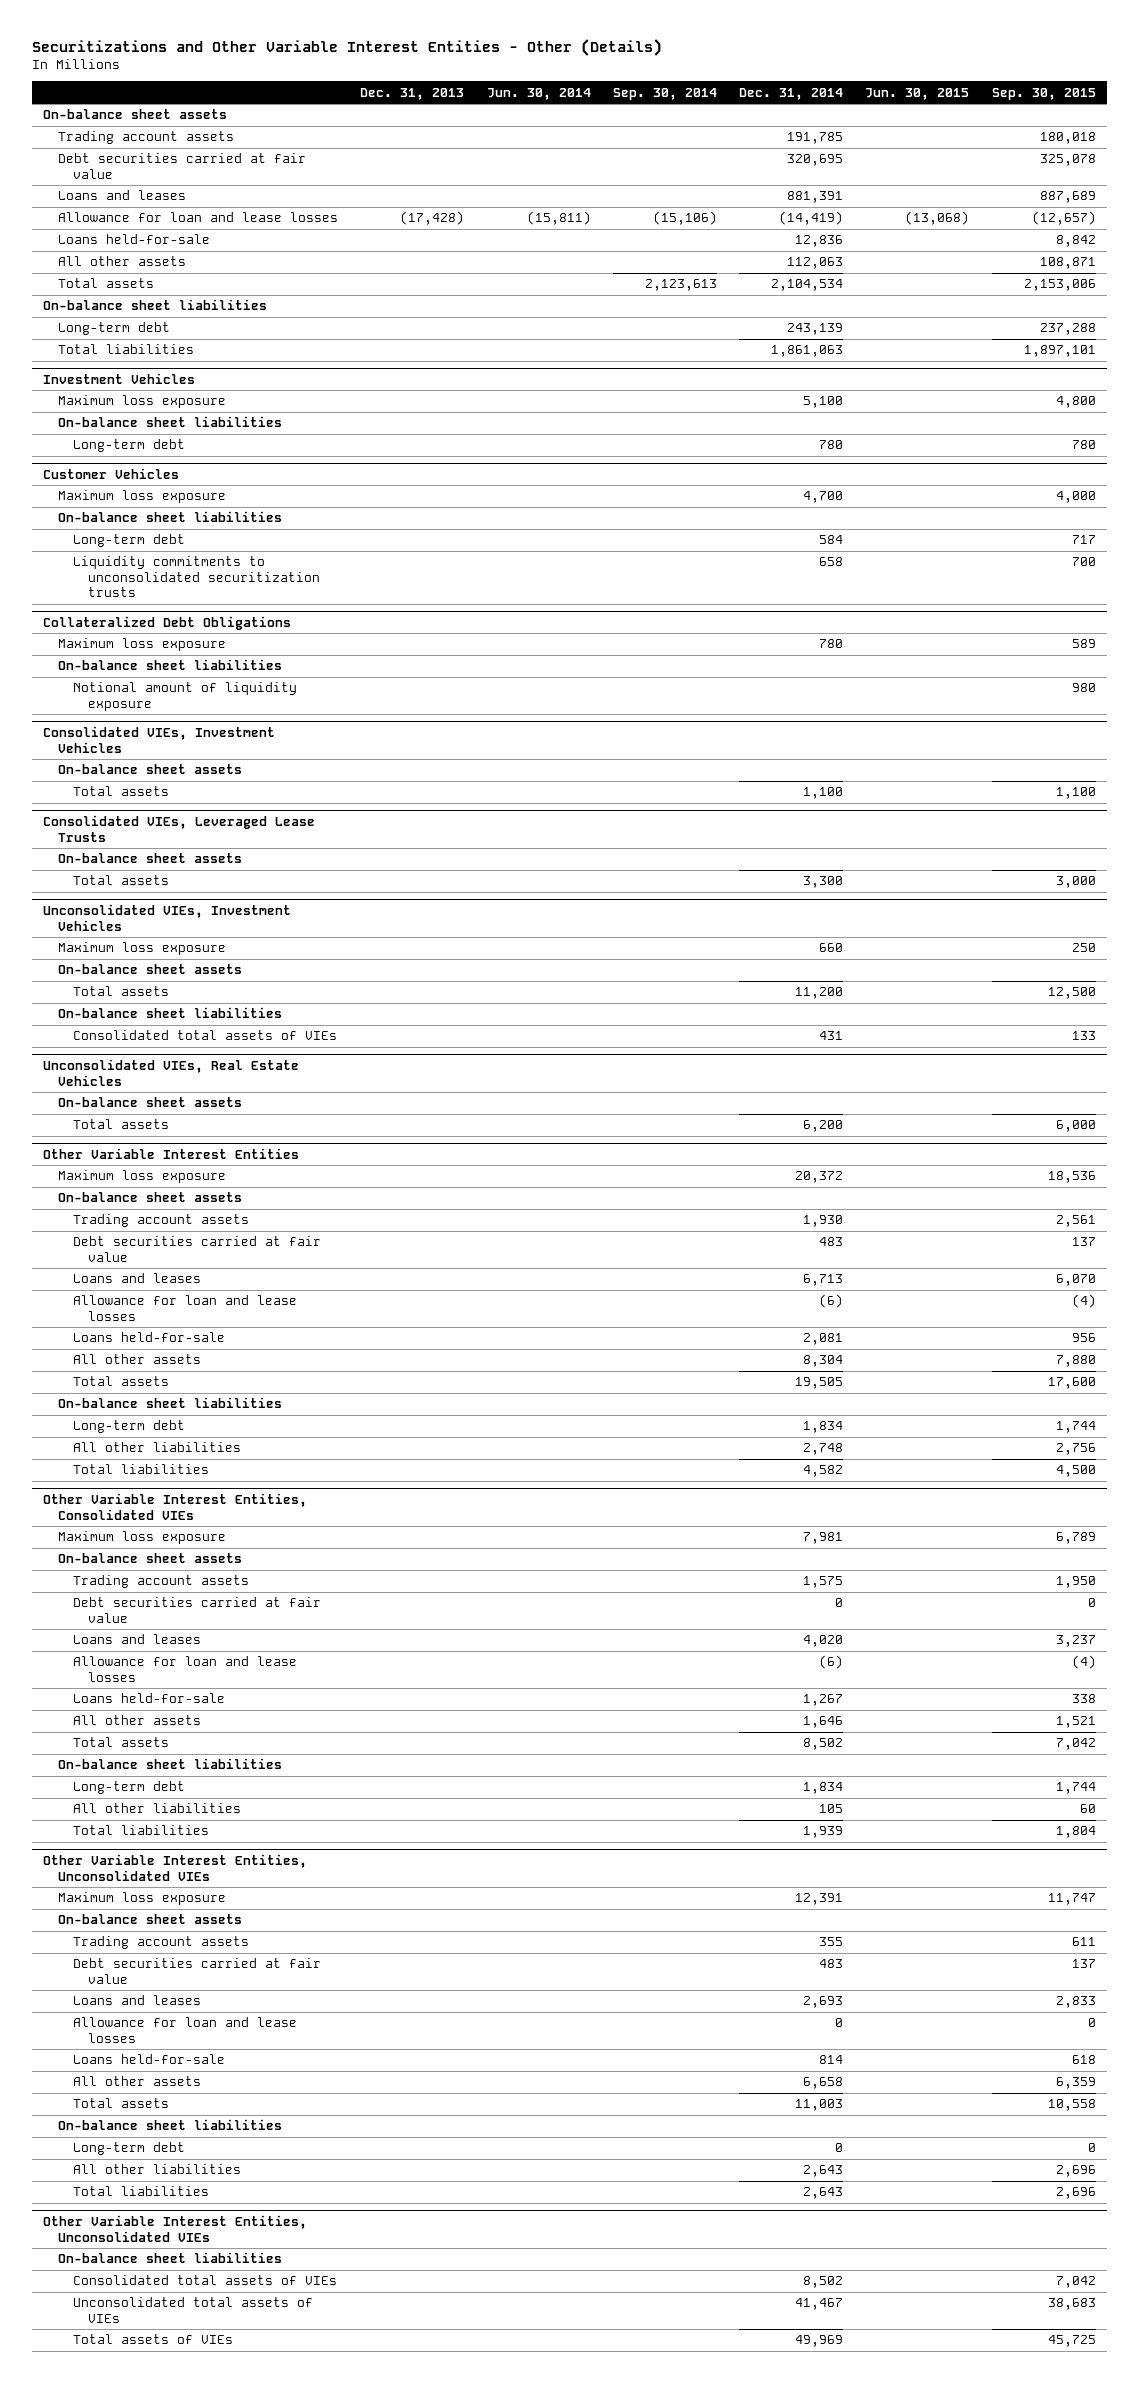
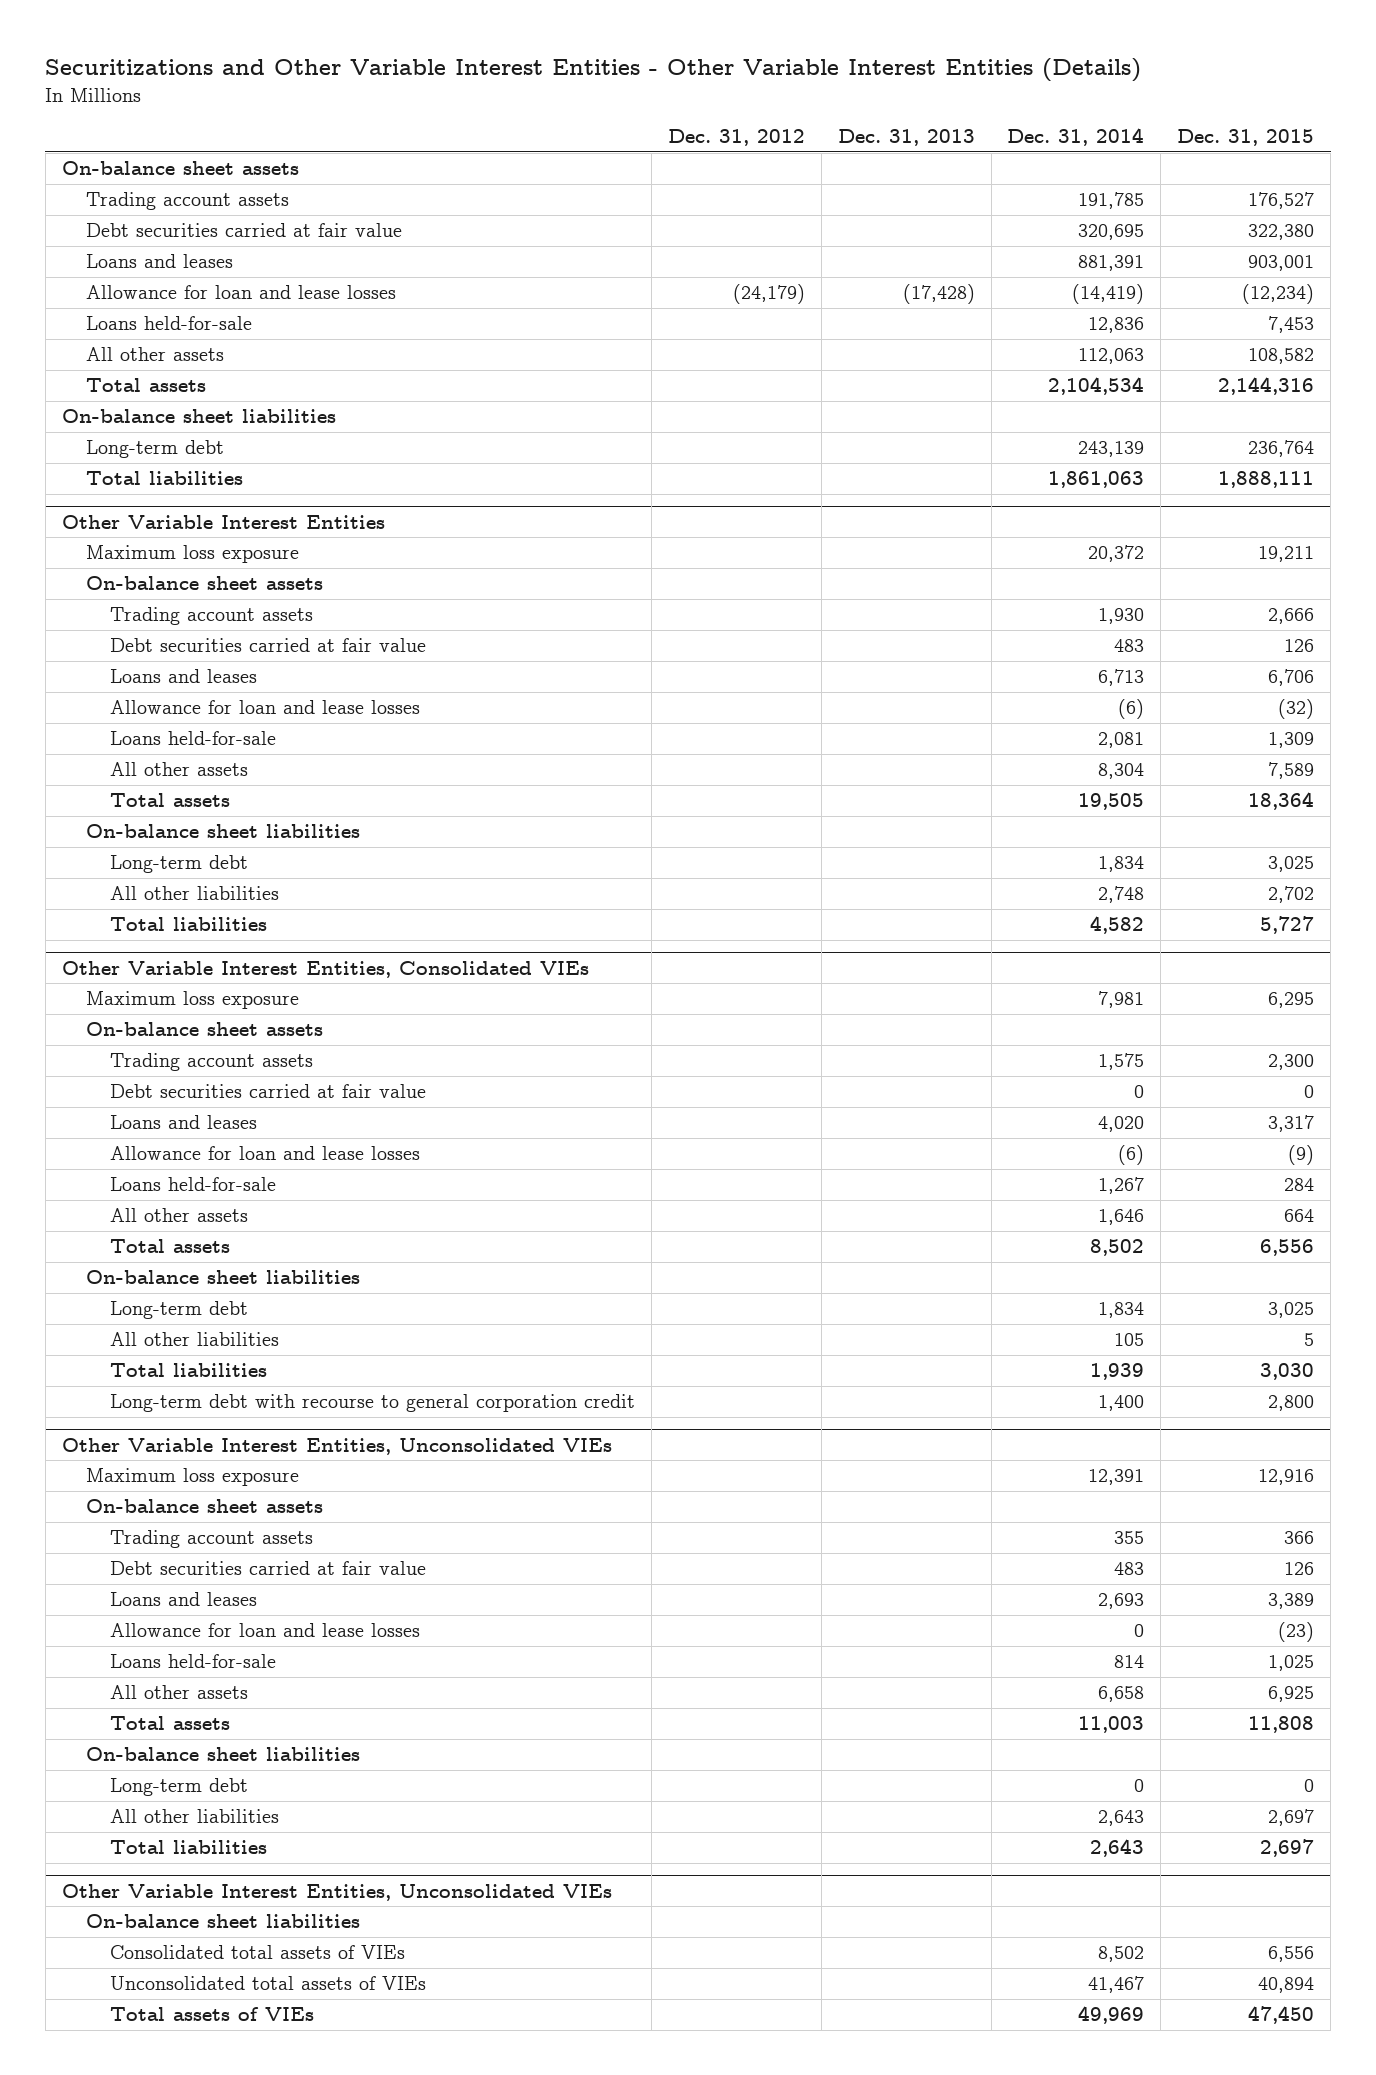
- Securitizations and Other Variable Interest Entities - Other (Details)
+ Securitizations and Other Variable Interest Entities - Other Variable Interest Entities (Details)
- | Dec. 31, 2013 | Jun. 30, 2014 | Sep. 30, 2014 | Dec. 31, 2014 | Jun. 30, 2015 | Sep. 30, 2015
+ | Dec. 31, 2012 | Dec. 31, 2013 | Dec. 31, 2014 | Dec. 31, 2015
- Investment Vehicles
- Maximum loss exposure | | | | 5,100 | | 4,800
- On-balance sheet liabilities
- Long-term debt | | | | 780 | | 780
- Customer Vehicles
- Maximum loss exposure | | | | 4,700 | | 4,000
- On-balance sheet liabilities
- Long-term debt | | | | 584 | | 717
- Liquidity commitments to unconsolidated securitization trusts | | | | 658 | | 700
- Collateralized Debt Obligations
- Maximum loss exposure | | | | 780 | | 589
- On-balance sheet liabilities
- Notional amount of liquidity exposure | | | | | | 980
- Consolidated VIEs, Investment Vehicles
- On-balance sheet assets
- Total assets | | | | 1,100 | | 1,100
- Consolidated VIEs, Leveraged Lease Trusts
- On-balance sheet assets
- Total assets | | | | 3,300 | | 3,000
- Unconsolidated VIEs, Investment Vehicles
- Maximum loss exposure | | | | 660 | | 250
- On-balance sheet assets
- Total assets | | | | 11,200 | | 12,500
- On-balance sheet liabilities
- Consolidated total assets of VIEs | | | | 431 | | 133
- Unconsolidated VIEs, Real Estate Vehicles
- On-balance sheet assets
- Total assets | | | | 6,200 | | 6,000
@ Other Variable Interest Entities, Consolidated VIEs
+ Long-term debt with recourse to general corporation credit | | | 1,400 | 2,800

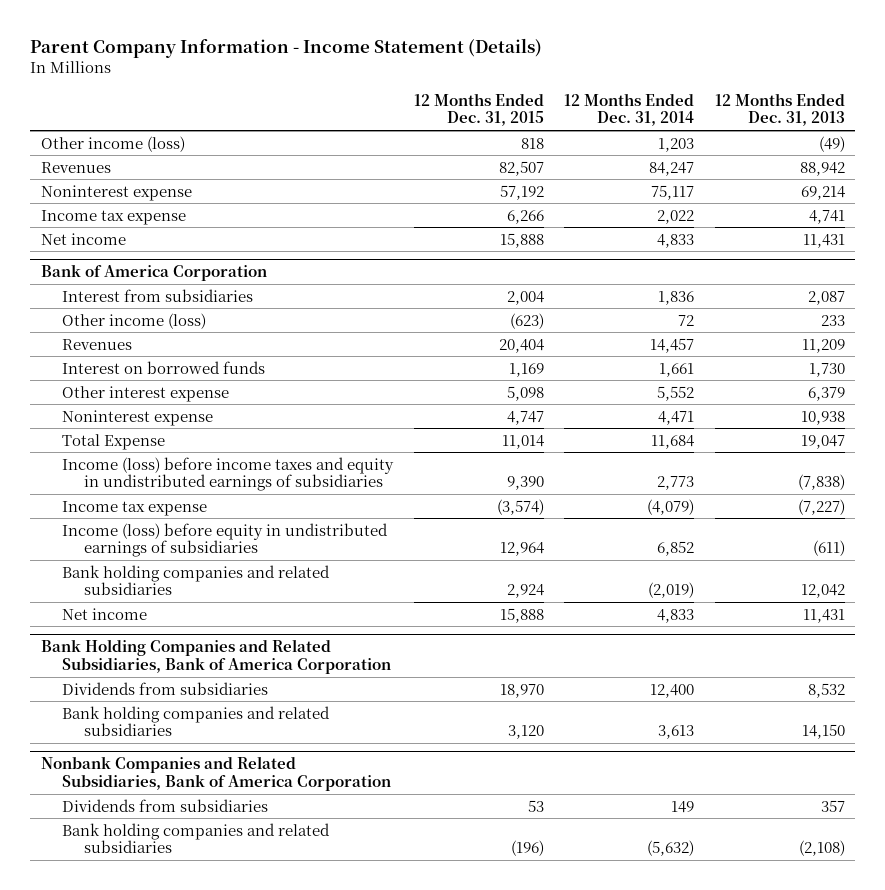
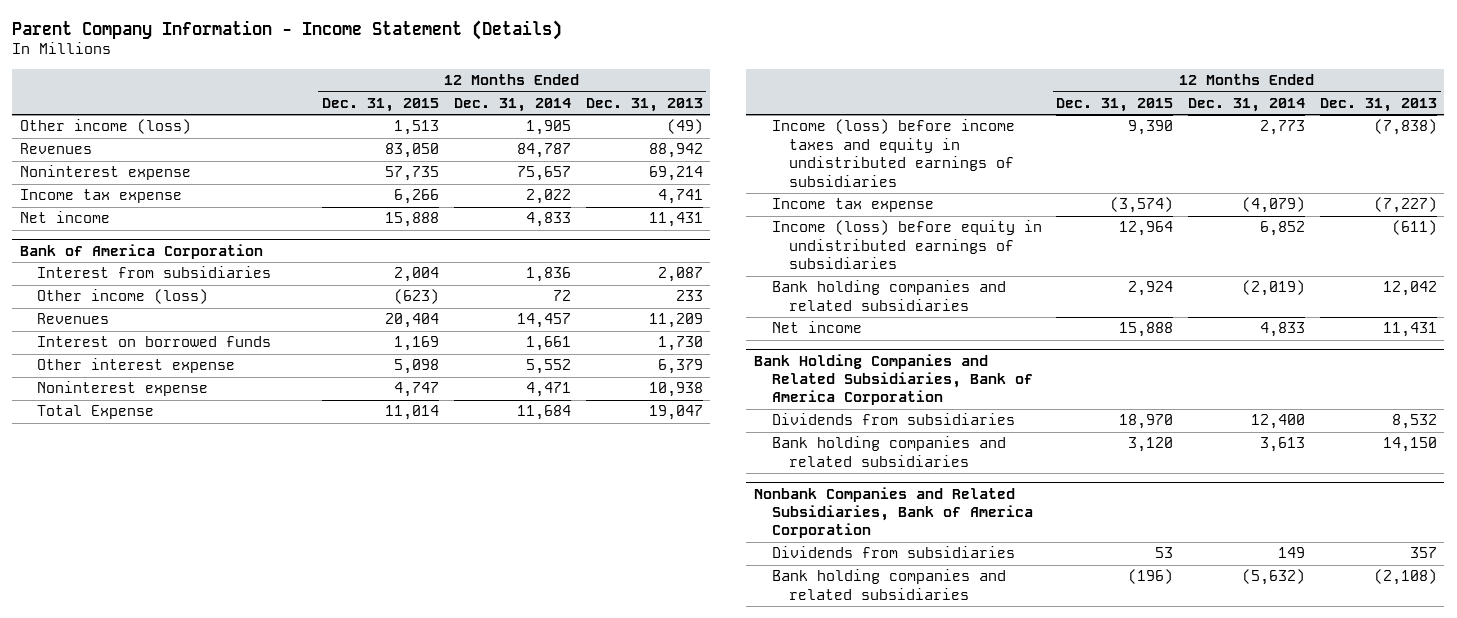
- Other income (loss) | 818 | 1,203 | (49)
- Revenues | 82,507 | 84,247 | 88,942
- Noninterest expense | 57,192 | 75,117 | 69,214
+ Other income (loss) | 1,513 | 1,905 | (49)
+ Revenues | 83,050 | 84,787 | 88,942
+ Noninterest expense | 57,735 | 75,657 | 69,214

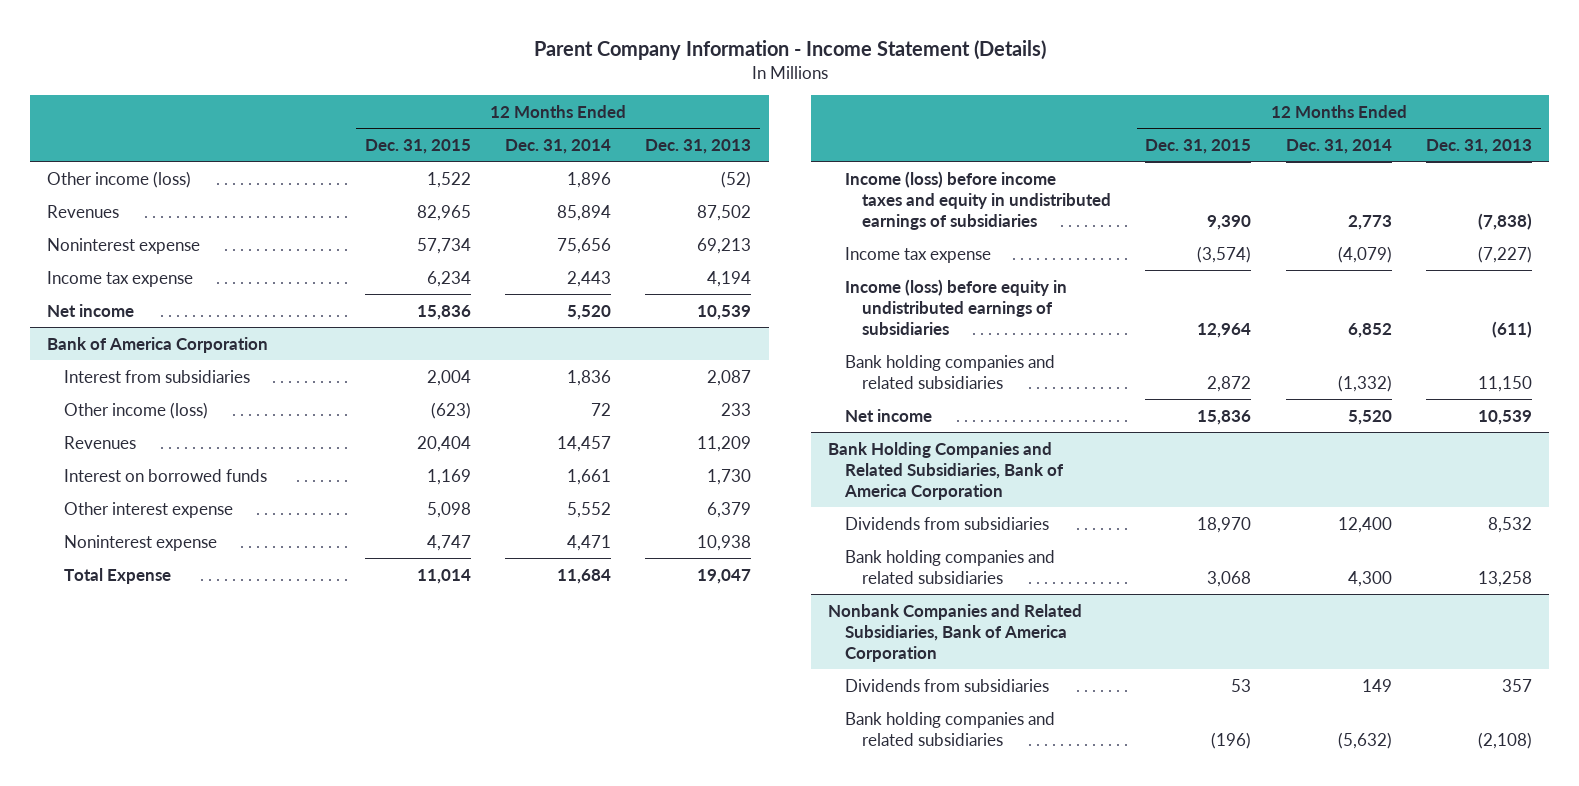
- Other income (loss) | 1,513 | 1,905 | (49)
- Revenues | 83,050 | 84,787 | 88,942
- Noninterest expense | 57,735 | 75,657 | 69,214
- Income tax expense | 6,266 | 2,022 | 4,741
- Net income | 15,888 | 4,833 | 11,431
+ Other income (loss) | 1,522 | 1,896 | (52)
+ Revenues | 82,965 | 85,894 | 87,502
+ Noninterest expense | 57,734 | 75,656 | 69,213
+ Income tax expense | 6,234 | 2,443 | 4,194
+ Net income | 15,836 | 5,520 | 10,539
@ Bank of America Corporation
- Bank holding companies and related subsidiaries | 2,924 | (2,019) | 12,042
- Net income | 15,888 | 4,833 | 11,431
+ Bank holding companies and related subsidiaries | 2,872 | (1,332) | 11,150
+ Net income | 15,836 | 5,520 | 10,539
@ Bank Holding Companies and Related Subsidiaries, Bank of America Corporation
- Bank holding companies and related subsidiaries | 3,120 | 3,613 | 14,150
+ Bank holding companies and related subsidiaries | 3,068 | 4,300 | 13,258

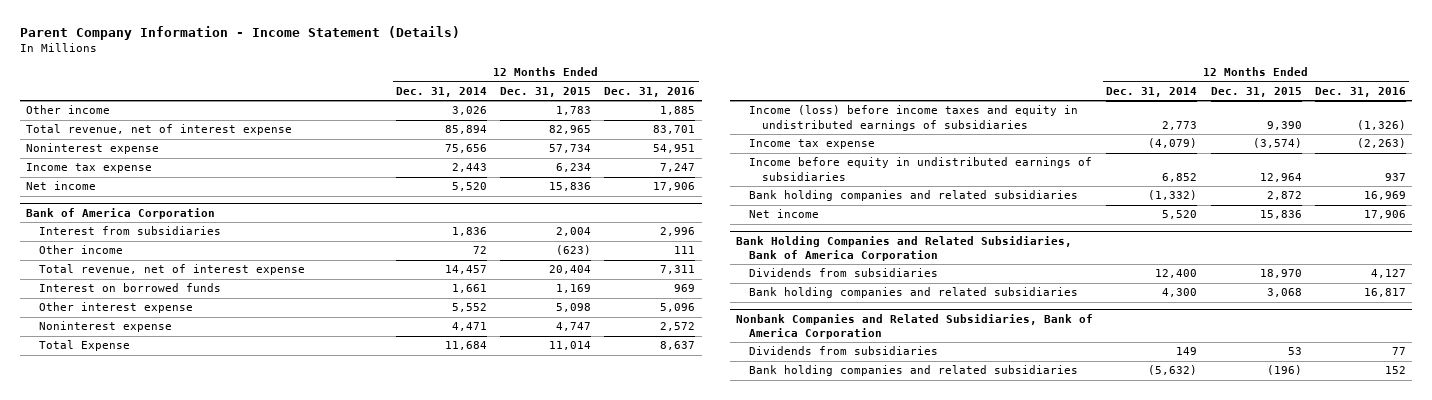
- | 12 Months Ended Dec. 31, 2015 | 12 Months Ended Dec. 31, 2014 | 12 Months Ended Dec. 31, 2013
+ | 12 Months Ended Dec. 31, 2014 | 12 Months Ended Dec. 31, 2015 | 12 Months Ended Dec. 31, 2016
- Other income (loss) | 1,522 | 1,896 | (52)
- Revenues | 82,965 | 85,894 | 87,502
+ Other income | 3,026 | 1,783 | 1,885
+ Total revenue, net of interest expense | 85,894 | 82,965 | 83,701
@ Bank of America Corporation
- Other income (loss) | (623) | 72 | 233
- Revenues | 20,404 | 14,457 | 11,209
+ Other income | 72 | (623) | 111
+ Total revenue, net of interest expense | 14,457 | 20,404 | 7,311
- Income (loss) before equity in undistributed earnings of subsidiaries | 12,964 | 6,852 | (611)
+ Income before equity in undistributed earnings of subsidiaries | 6,852 | 12,964 | 937

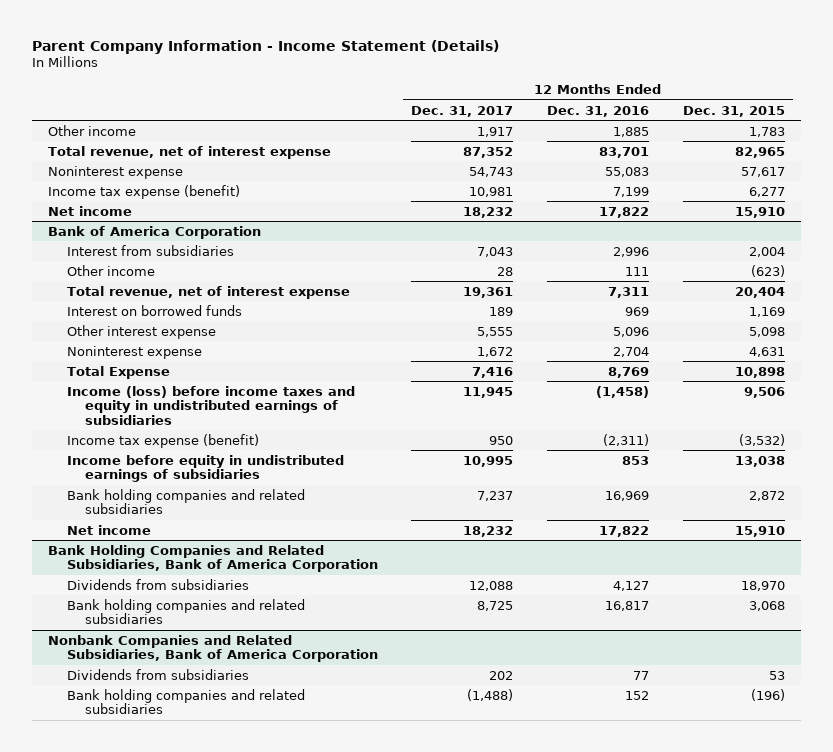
- | 12 Months Ended Dec. 31, 2014 | 12 Months Ended Dec. 31, 2015 | 12 Months Ended Dec. 31, 2016
+ | 12 Months Ended Dec. 31, 2017 | 12 Months Ended Dec. 31, 2016 | 12 Months Ended Dec. 31, 2015
- Noninterest expense | 75,656 | 57,734 | 54,951
- Income tax expense | 2,443 | 6,234 | 7,247
- Net income | 5,520 | 15,836 | 17,906
+ Noninterest expense | 54,743 | 55,083 | 57,617
+ Income tax expense (benefit) | 10,981 | 7,199 | 6,277
+ Net income | 18,232 | 17,822 | 15,910
@ Bank of America Corporation
- Noninterest expense | 4,471 | 4,747 | 2,572
- Total Expense | 11,684 | 11,014 | 8,637
- Income (loss) before income taxes and equity in undistributed earnings of subsidiaries | 2,773 | 9,390 | (1,326)
- Income tax expense | (4,079) | (3,574) | (2,263)
- Income before equity in undistributed earnings of subsidiaries | 6,852 | 12,964 | 937
+ Noninterest expense | 1,672 | 2,704 | 4,631
+ Total Expense | 7,416 | 8,769 | 10,898
+ Income (loss) before income taxes and equity in undistributed earnings of subsidiaries | 11,945 | (1,458) | 9,506
+ Income tax expense (benefit) | 950 | (2,311) | (3,532)
+ Income before equity in undistributed earnings of subsidiaries | 10,995 | 853 | 13,038
- Net income | 5,520 | 15,836 | 17,906
+ Net income | 18,232 | 17,822 | 15,910

